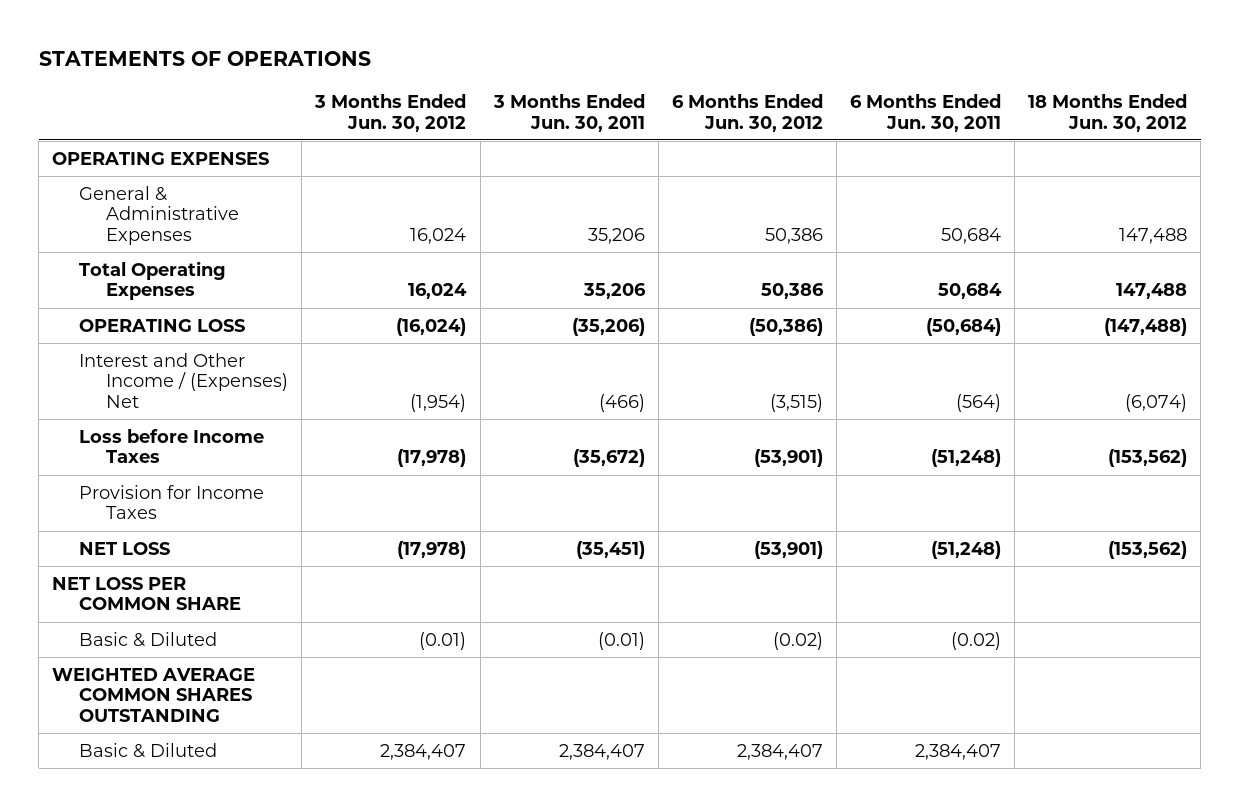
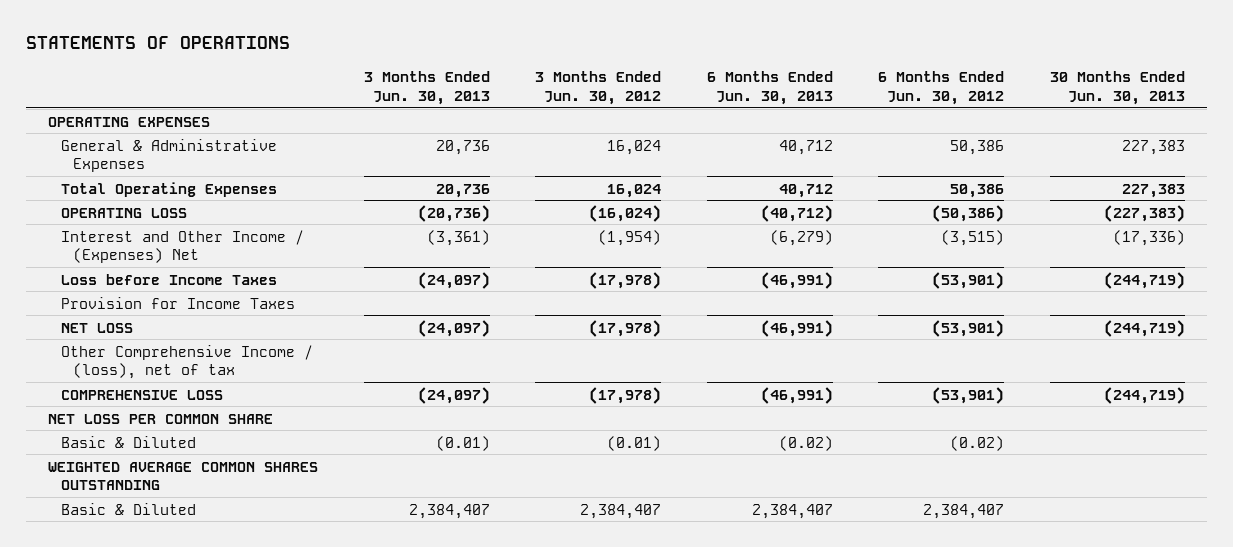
- | 3 Months Ended Jun. 30, 2012 | 3 Months Ended Jun. 30, 2011 | 6 Months Ended Jun. 30, 2012 | 6 Months Ended Jun. 30, 2011 | 18 Months Ended Jun. 30, 2012
+ | 3 Months Ended Jun. 30, 2013 | 3 Months Ended Jun. 30, 2012 | 6 Months Ended Jun. 30, 2013 | 6 Months Ended Jun. 30, 2012 | 30 Months Ended Jun. 30, 2013
+ Other Comprehensive Income / (loss), net of tax
+ COMPREHENSIVE LOSS | (24,097) | (17,978) | (46,991) | (53,901) | (244,719)

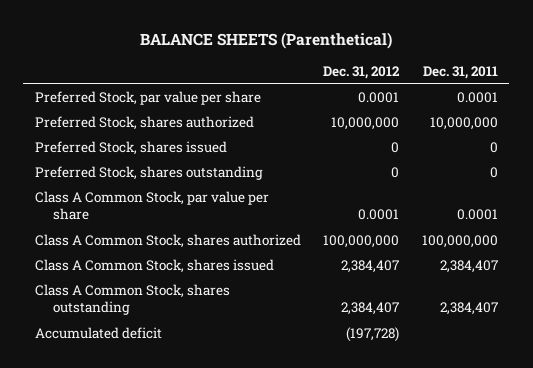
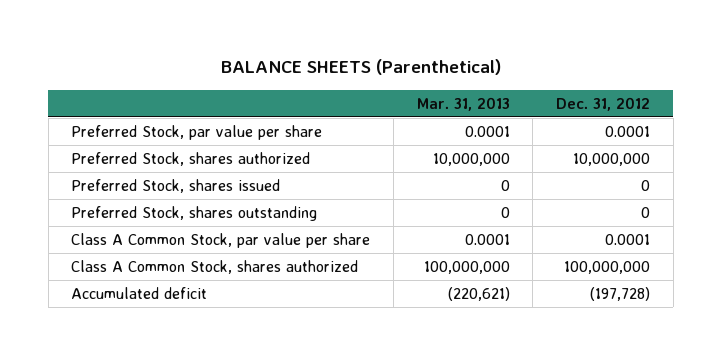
- | Dec. 31, 2012 | Dec. 31, 2011
+ | Mar. 31, 2013 | Dec. 31, 2012
- Class A Common Stock, shares issued | 2,384,407 | 2,384,407
- Class A Common Stock, shares outstanding | 2,384,407 | 2,384,407

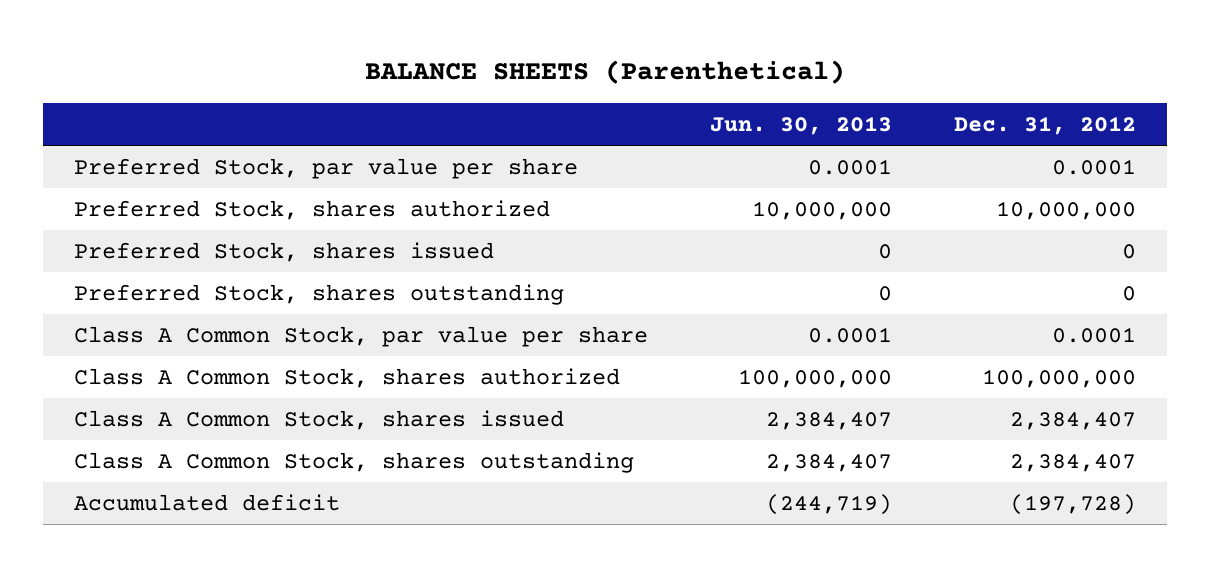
- | Mar. 31, 2013 | Dec. 31, 2012
+ | Jun. 30, 2013 | Dec. 31, 2012
+ Class A Common Stock, shares issued | 2,384,407 | 2,384,407
+ Class A Common Stock, shares outstanding | 2,384,407 | 2,384,407

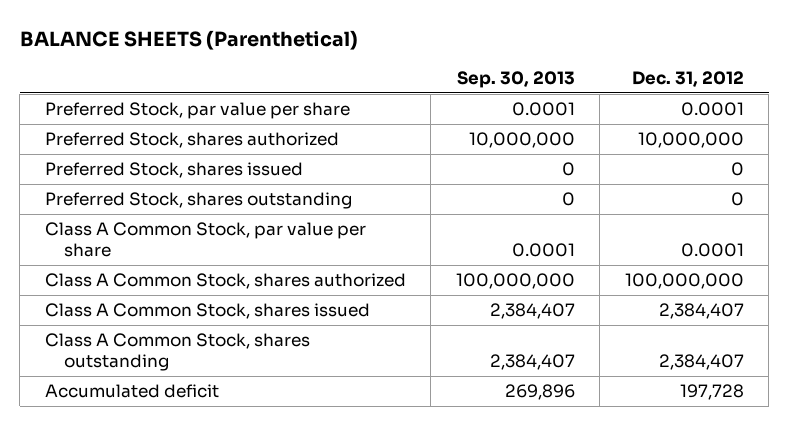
- | Jun. 30, 2013 | Dec. 31, 2012
+ | Sep. 30, 2013 | Dec. 31, 2012
- Accumulated deficit | (244,719) | (197,728)
+ Accumulated deficit | 269,896 | 197,728

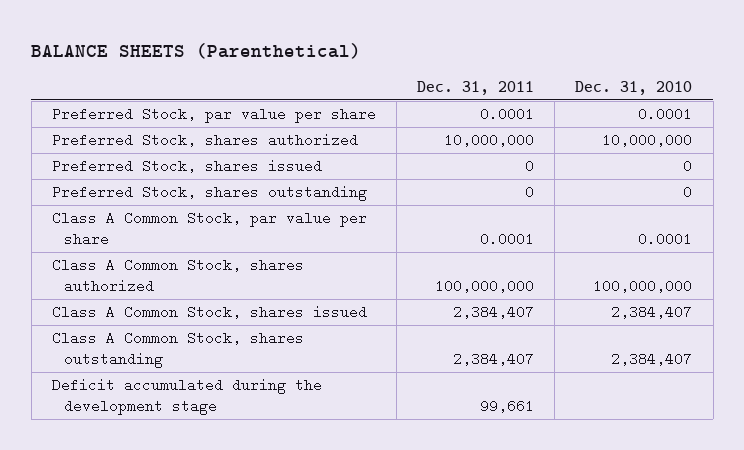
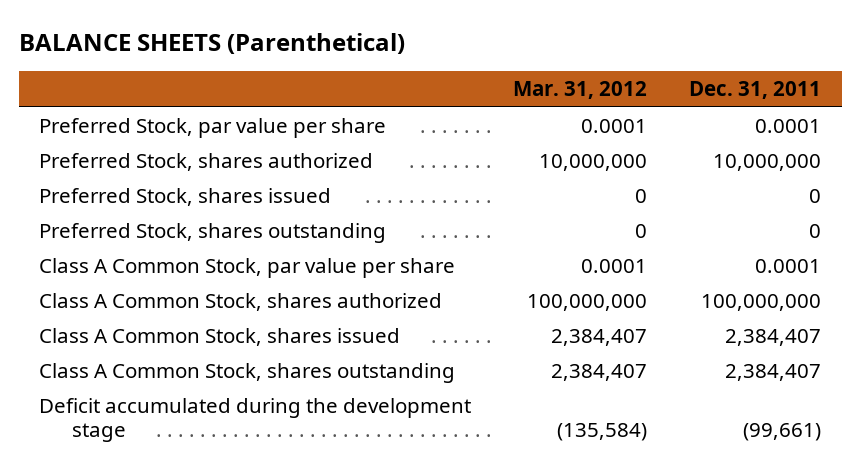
- | Dec. 31, 2011 | Dec. 31, 2010
+ | Mar. 31, 2012 | Dec. 31, 2011
- Deficit accumulated during the development stage | 99,661 |
+ Deficit accumulated during the development stage | (135,584) | (99,661)

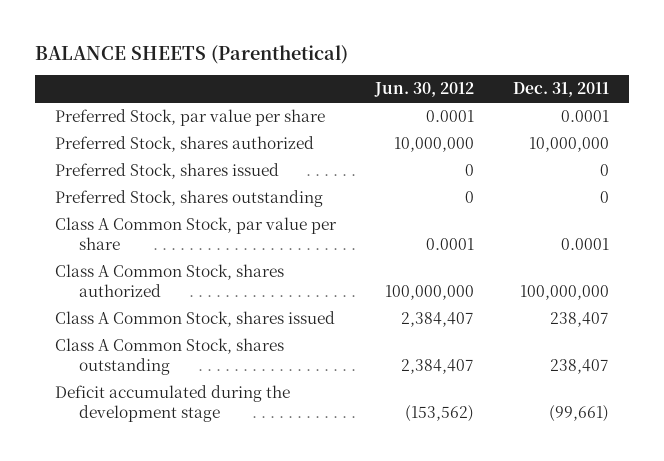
- | Mar. 31, 2012 | Dec. 31, 2011
+ | Jun. 30, 2012 | Dec. 31, 2011
- Class A Common Stock, shares issued | 2,384,407 | 2,384,407
- Class A Common Stock, shares outstanding | 2,384,407 | 2,384,407
+ Class A Common Stock, shares issued | 2,384,407 | 238,407
+ Class A Common Stock, shares outstanding | 2,384,407 | 238,407

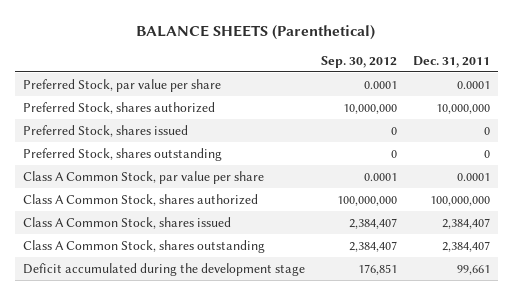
- | Jun. 30, 2012 | Dec. 31, 2011
+ | Sep. 30, 2012 | Dec. 31, 2011
- Class A Common Stock, shares issued | 2,384,407 | 238,407
- Class A Common Stock, shares outstanding | 2,384,407 | 238,407
- Deficit accumulated during the development stage | (153,562) | (99,661)
+ Class A Common Stock, shares issued | 2,384,407 | 2,384,407
+ Class A Common Stock, shares outstanding | 2,384,407 | 2,384,407
+ Deficit accumulated during the development stage | 176,851 | 99,661

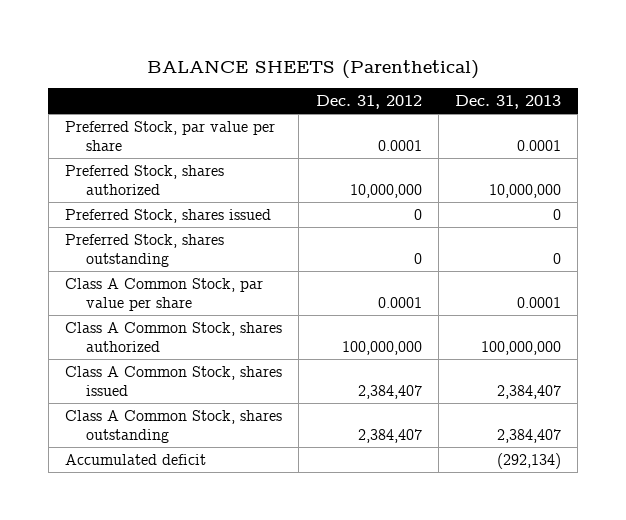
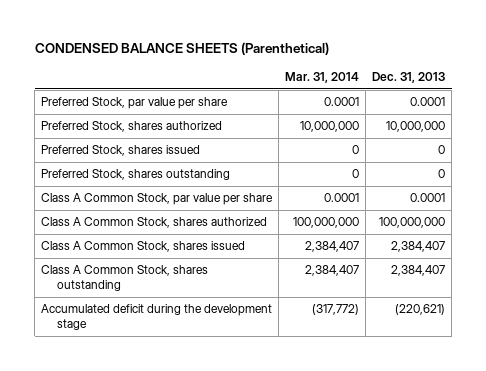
- BALANCE SHEETS (Parenthetical)
+ CONDENSED BALANCE SHEETS (Parenthetical)
- | Dec. 31, 2012 | Dec. 31, 2013
+ | Mar. 31, 2014 | Dec. 31, 2013
- Accumulated deficit | | (292,134)
+ Accumulated deficit during the development stage | (317,772) | (220,621)

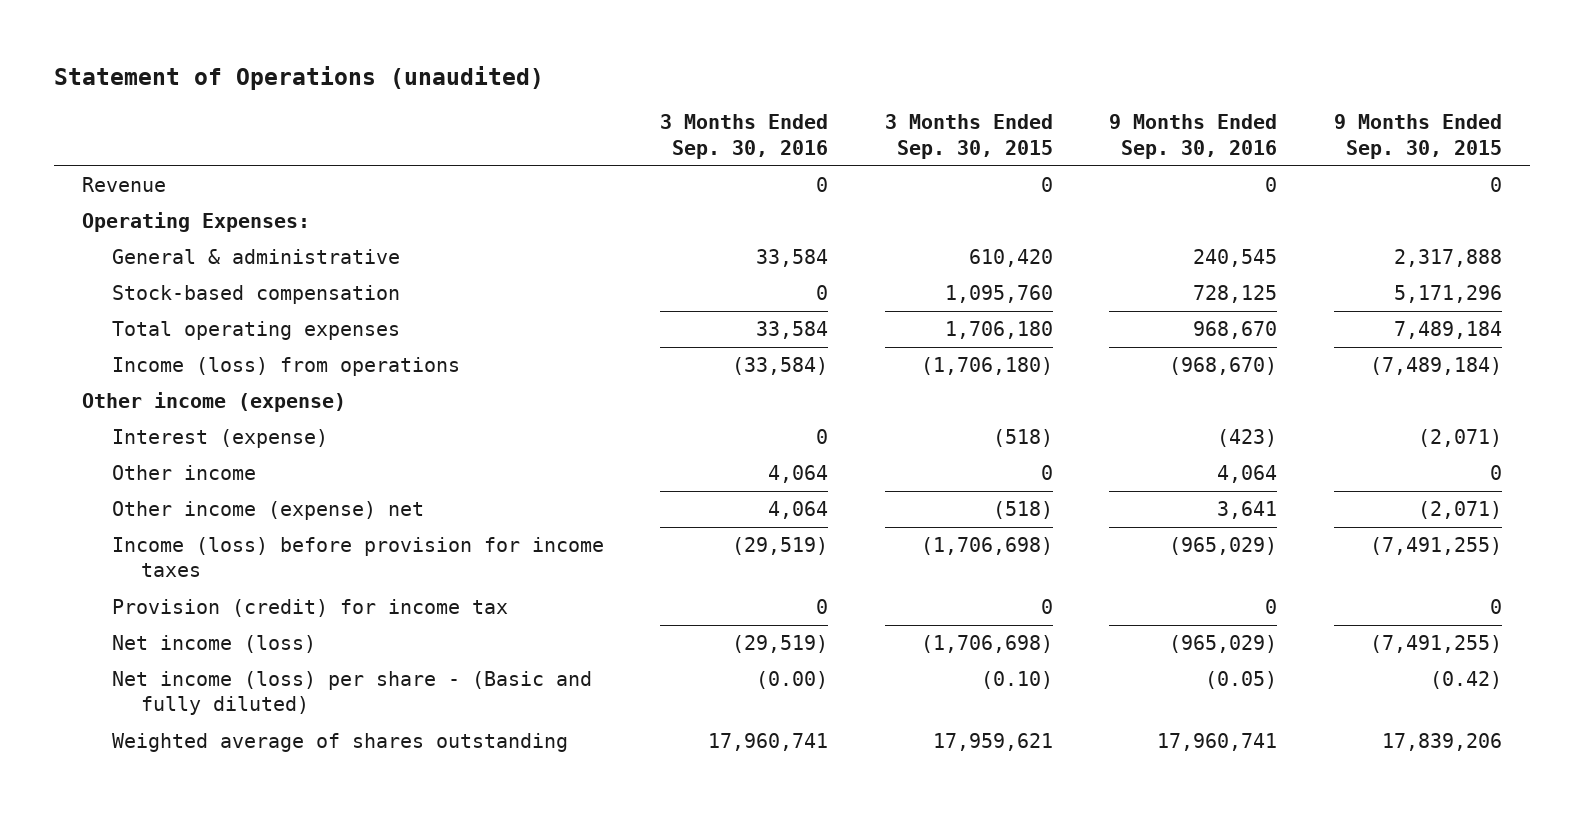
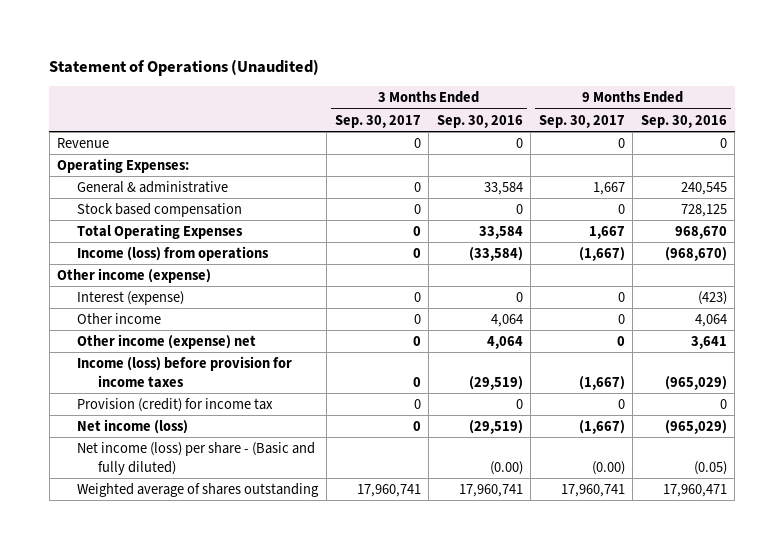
- Statement of Operations (unaudited)
+ Statement of Operations (Unaudited)
- | 3 Months Ended Sep. 30, 2016 | 3 Months Ended Sep. 30, 2015 | 9 Months Ended Sep. 30, 2016 | 9 Months Ended Sep. 30, 2015
+ | 3 Months Ended Sep. 30, 2017 | 3 Months Ended Sep. 30, 2016 | 9 Months Ended Sep. 30, 2017 | 9 Months Ended Sep. 30, 2016
- Stock-based compensation | 0 | 1,095,760 | 728,125 | 5,171,296
- Total operating expenses | 33,584 | 1,706,180 | 968,670 | 7,489,184
+ Stock based compensation | 0 | 0 | 0 | 728,125
+ Total Operating Expenses | 0 | 33,584 | 1,667 | 968,670
- Weighted average of shares outstanding | 17,960,741 | 17,959,621 | 17,960,741 | 17,839,206
+ Weighted average of shares outstanding | 17,960,741 | 17,960,741 | 17,960,741 | 17,960,471

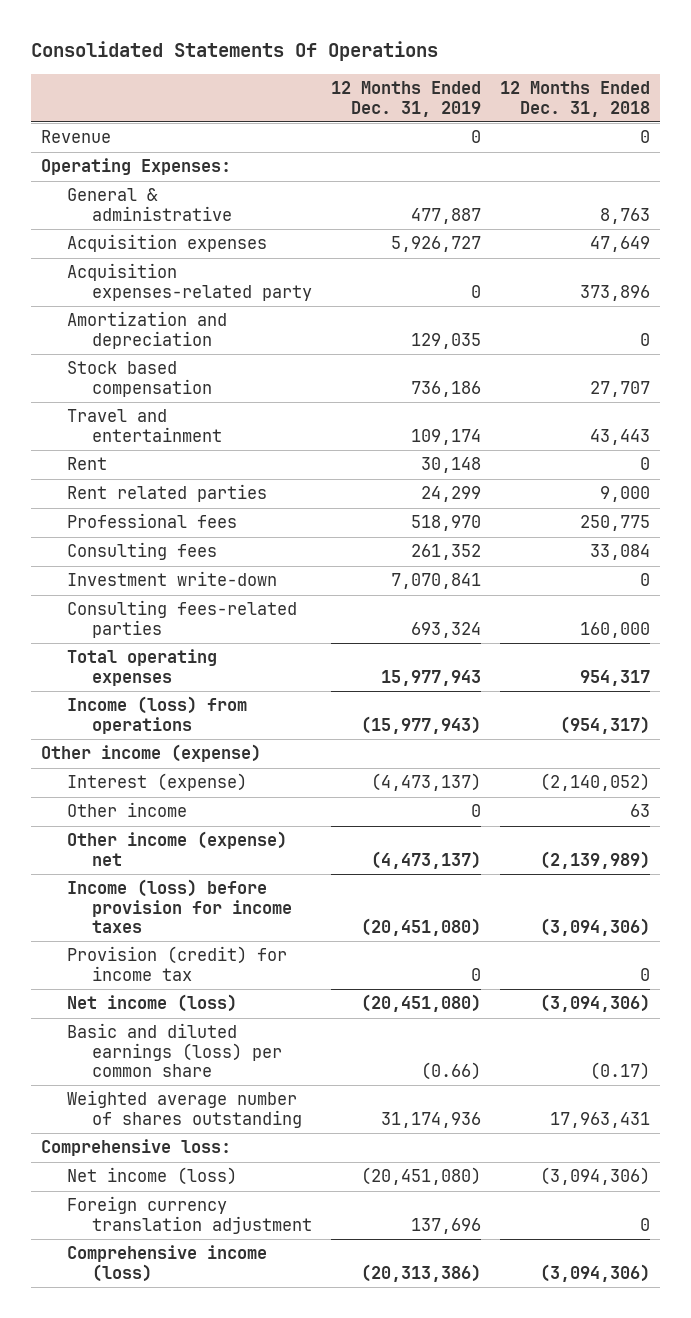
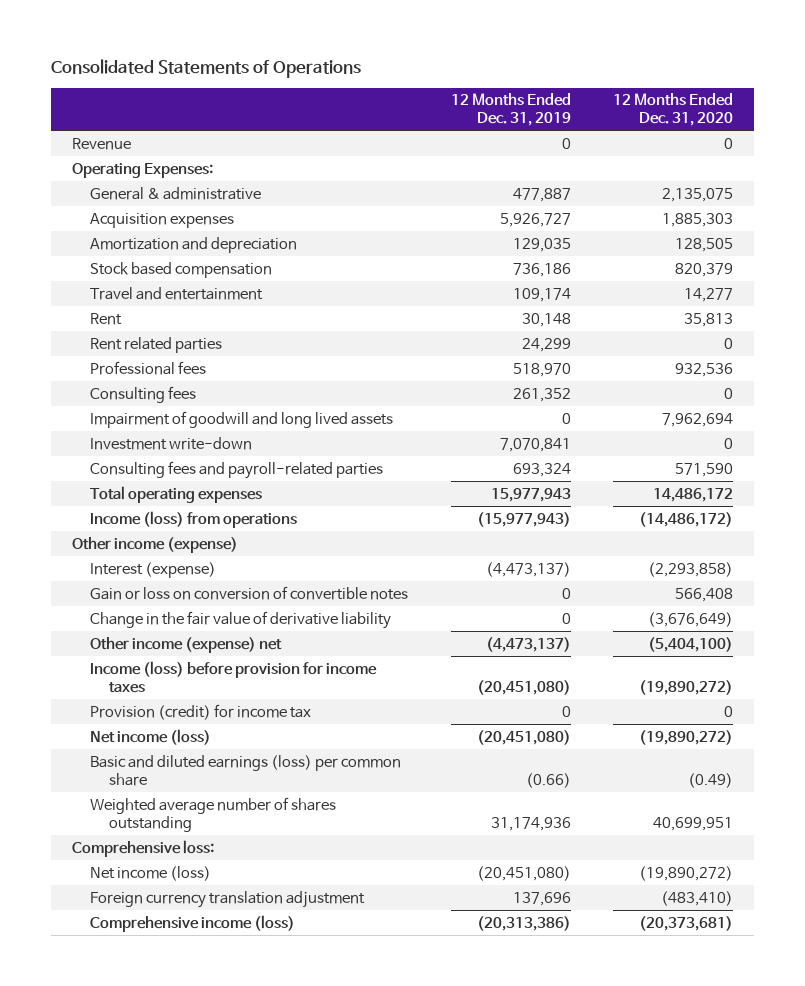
- Consolidated Statements Of Operations
+ Consolidated Statements of Operations
- | 12 Months Ended Dec. 31, 2019 | 12 Months Ended Dec. 31, 2018
+ | 12 Months Ended Dec. 31, 2019 | 12 Months Ended Dec. 31, 2020
- Acquisition expenses-related party | 0 | 373,896
+ Impairment of goodwill and long lived assets | 0 | 7,962,694
- Consulting fees-related parties | 693,324 | 160,000
+ Consulting fees and payroll-related parties | 693,324 | 571,590
- Other income | 0 | 63
+ Gain or loss on conversion of convertible notes | 0 | 566,408
+ Change in the fair value of derivative liability | 0 | (3,676,649)

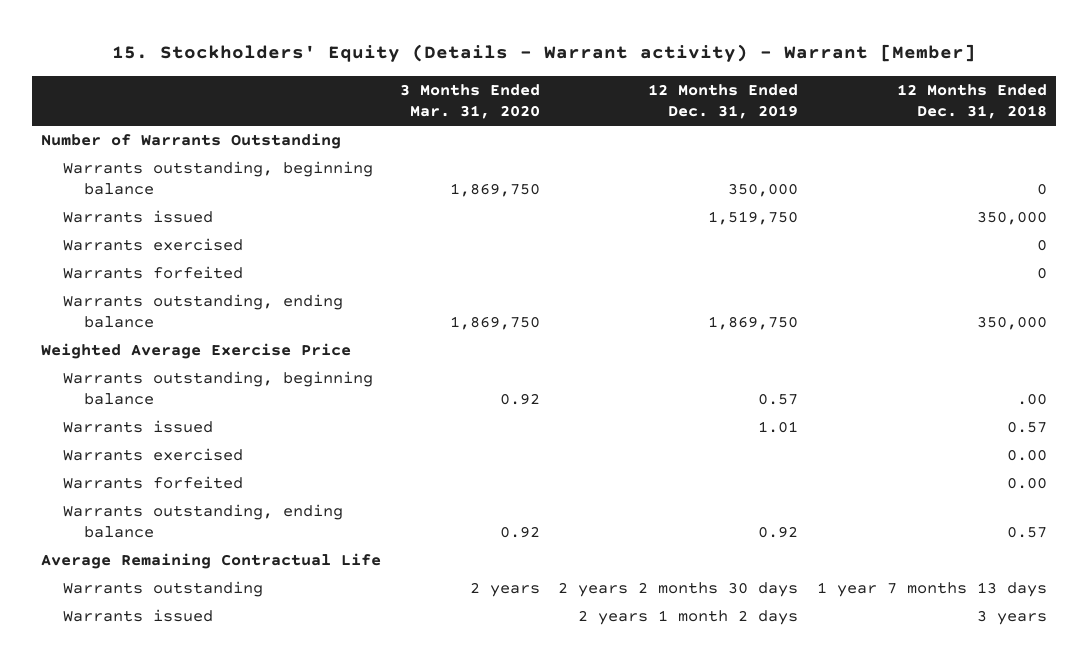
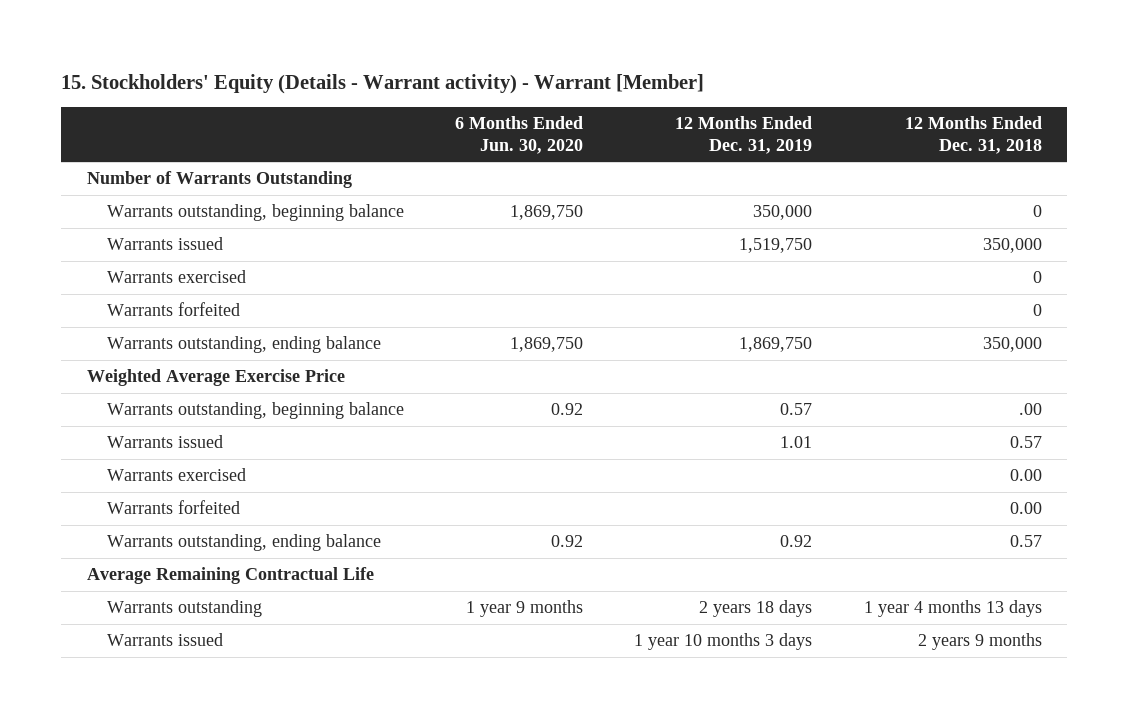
- | 3 Months Ended Mar. 31, 2020 | 12 Months Ended Dec. 31, 2019 | 12 Months Ended Dec. 31, 2018
+ | 6 Months Ended Jun. 30, 2020 | 12 Months Ended Dec. 31, 2019 | 12 Months Ended Dec. 31, 2018
- Warrants outstanding | 2 years | 2 years 2 months 30 days | 1 year 7 months 13 days
- Warrants issued | | 2 years 1 month 2 days | 3 years
+ Warrants outstanding | 1 year 9 months | 2 years 18 days | 1 year 4 months 13 days
+ Warrants issued | | 1 year 10 months 3 days | 2 years 9 months

